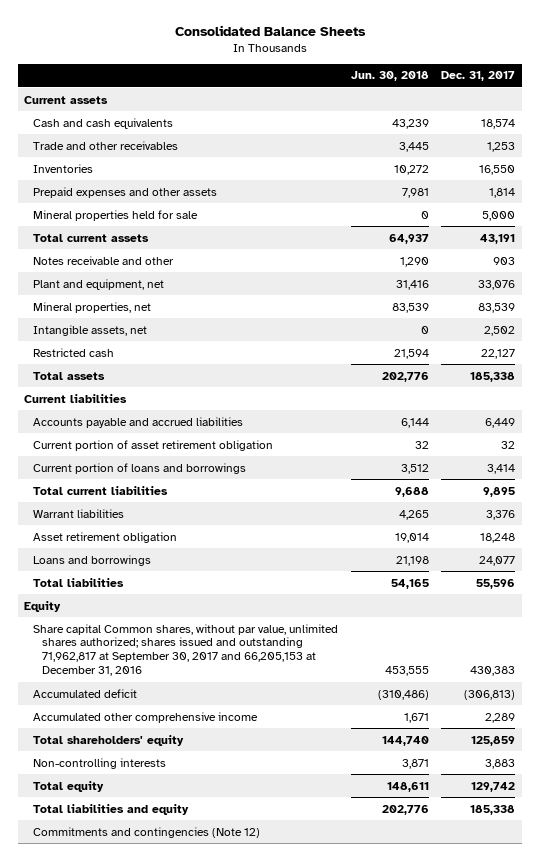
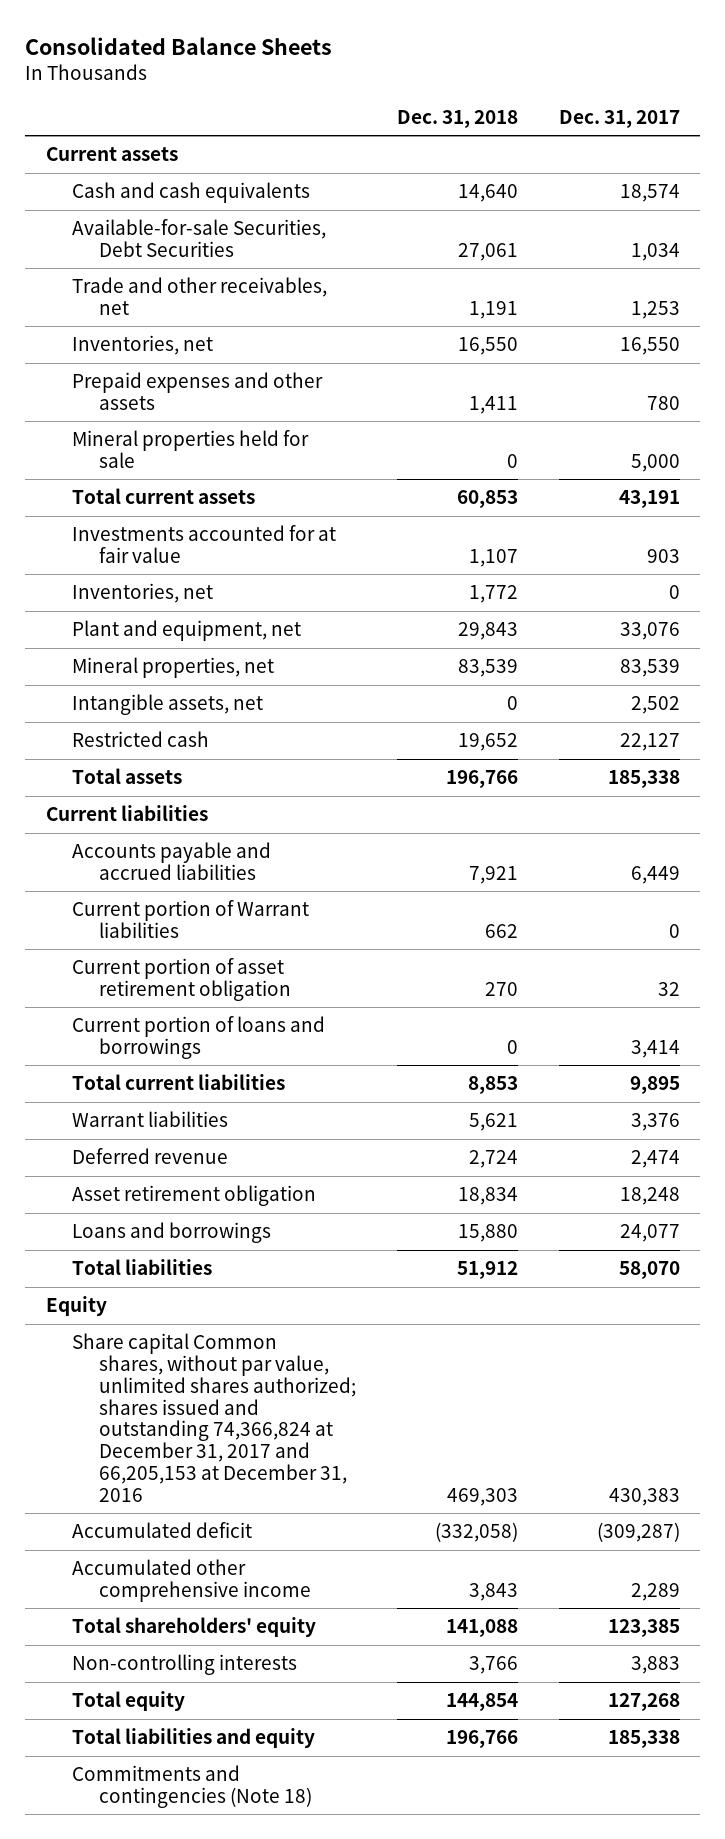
- | Jun. 30, 2018 | Dec. 31, 2017
+ | Dec. 31, 2018 | Dec. 31, 2017
- Trade and other receivables | 3,445 | 1,253
- Inventories | 10,272 | 16,550
- Prepaid expenses and other assets | 7,981 | 1,814
+ Available-for-sale Securities, Debt Securities | 27,061 | 1,034
+ Trade and other receivables, net | 1,191 | 1,253
+ Inventories, net | 16,550 | 16,550
+ Prepaid expenses and other assets | 1,411 | 780
- Notes receivable and other | 1,290 | 903
+ Investments accounted for at fair value | 1,107 | 903
+ Inventories, net | 1,772 | 0
+ Current portion of Warrant liabilities | 662 | 0
+ Deferred revenue | 2,724 | 2,474
- Total liabilities | 54,165 | 55,596
+ Total liabilities | 51,912 | 58,070
- Share capital Common shares, without par value, unlimited shares authorized; shares issued and outstanding 71,962,817 at September 30, 2017 and 66,205,153 at December 31, 2016 | 453,555 | 430,383
- Accumulated deficit | (310,486) | (306,813)
+ Share capital Common shares, without par value, unlimited shares authorized; shares issued and outstanding 74,366,824 at December 31, 2017 and 66,205,153 at December 31, 2016 | 469,303 | 430,383
+ Accumulated deficit | (332,058) | (309,287)
- Total shareholders' equity | 144,740 | 125,859
+ Total shareholders' equity | 141,088 | 123,385
- Total equity | 148,611 | 129,742
+ Total equity | 144,854 | 127,268
- Commitments and contingencies (Note 12)
+ Commitments and contingencies (Note 18)

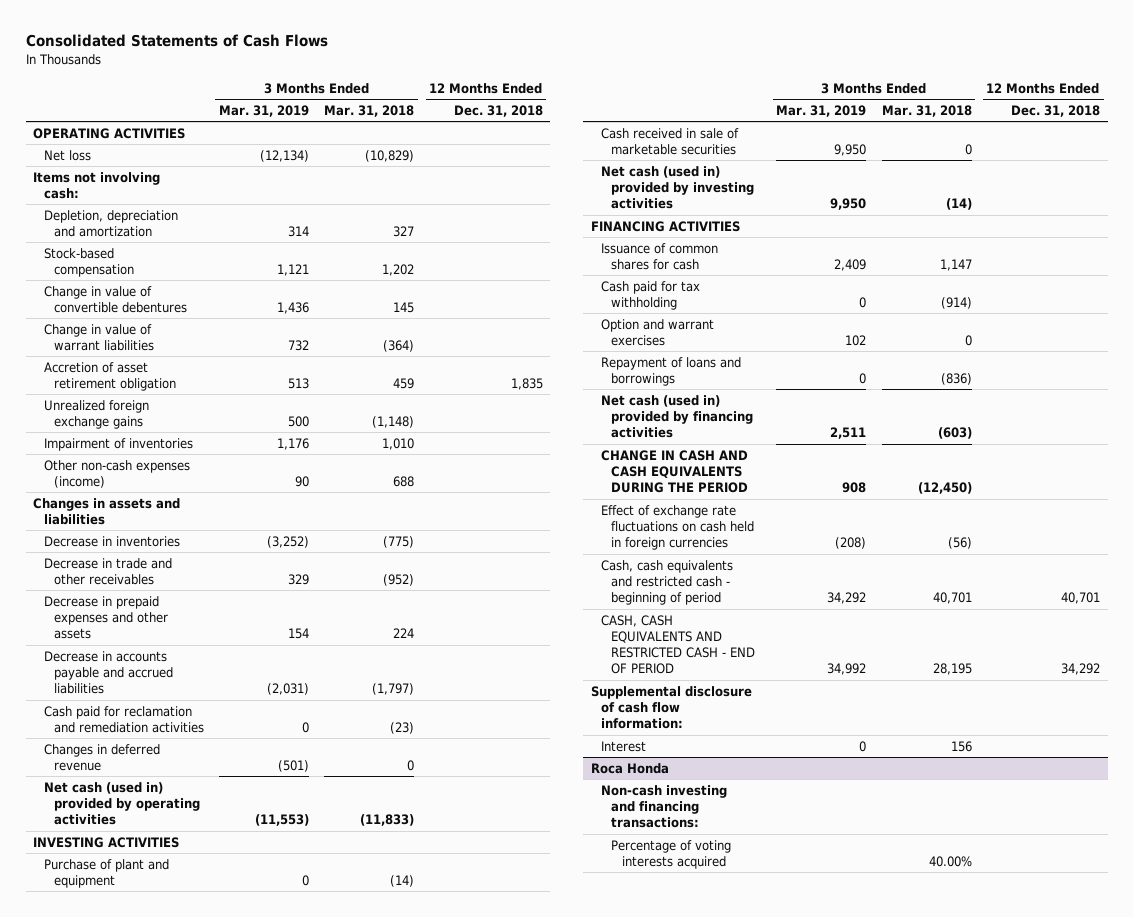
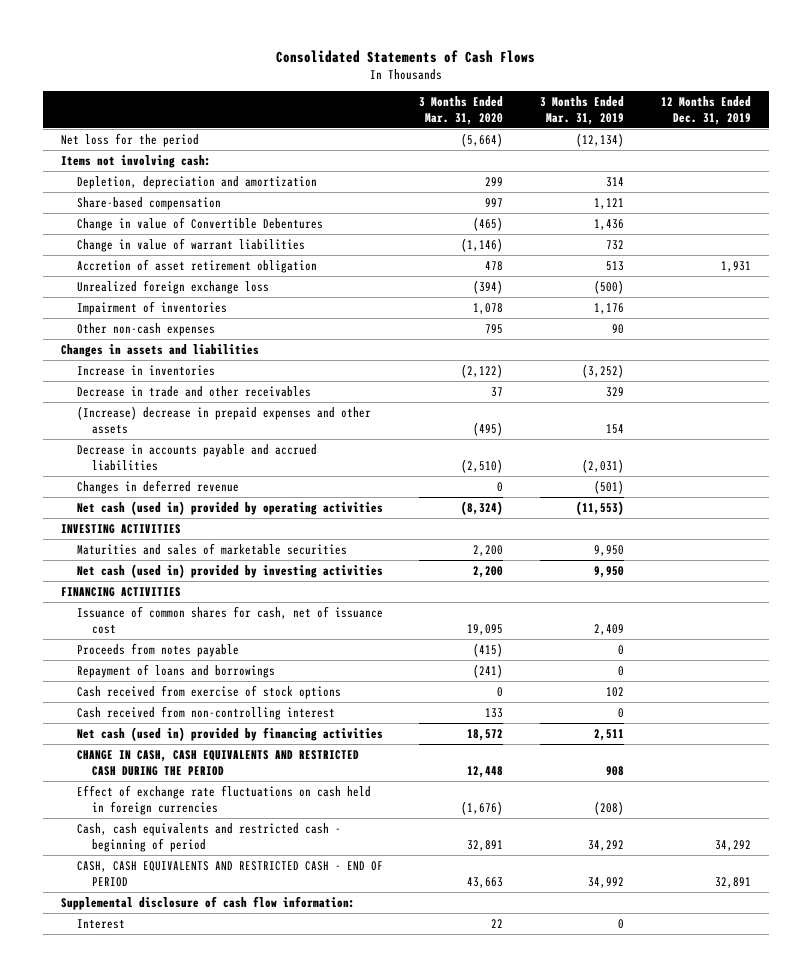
- | 3 Months Ended Mar. 31, 2019 | 3 Months Ended Mar. 31, 2018 | 12 Months Ended Dec. 31, 2018
+ | 3 Months Ended Mar. 31, 2020 | 3 Months Ended Mar. 31, 2019 | 12 Months Ended Dec. 31, 2019
- OPERATING ACTIVITIES
- Net loss | (12,134) | (10,829) |
+ Net loss for the period | (5,664) | (12,134) |
- Stock-based compensation | 1,121 | 1,202 |
- Change in value of convertible debentures | 1,436 | 145 |
+ Share-based compensation | 997 | 1,121 |
+ Change in value of Convertible Debentures | (465) | 1,436 |
- Unrealized foreign exchange gains | 500 | (1,148) |
+ Unrealized foreign exchange loss | (394) | (500) |
- Other non-cash expenses (income) | 90 | 688 |
+ Other non-cash expenses | 795 | 90 |
- Decrease in inventories | (3,252) | (775) |
+ Increase in inventories | (2,122) | (3,252) |
- Decrease in prepaid expenses and other assets | 154 | 224 |
+ (Increase) decrease in prepaid expenses and other assets | (495) | 154 |
- Cash paid for reclamation and remediation activities | 0 | (23) |
- Purchase of plant and equipment | 0 | (14) |
- Cash received in sale of marketable securities | 9,950 | 0 |
+ Maturities and sales of marketable securities | 2,200 | 9,950 |
- Issuance of common shares for cash | 2,409 | 1,147 |
- Cash paid for tax withholding | 0 | (914) |
- Option and warrant exercises | 102 | 0 |
+ Issuance of common shares for cash, net of issuance cost | 19,095 | 2,409 |
+ Proceeds from notes payable | (415) | 0 |
+ Cash received from exercise of stock options | 0 | 102 |
+ Cash received from non-controlling interest | 133 | 0 |
- CHANGE IN CASH AND CASH EQUIVALENTS DURING THE PERIOD | 908 | (12,450) |
+ CHANGE IN CASH, CASH EQUIVALENTS AND RESTRICTED CASH DURING THE PERIOD | 12,448 | 908 |
- Roca Honda
- Non-cash investing and financing transactions:
- Percentage of voting interests acquired | | 40.00% |

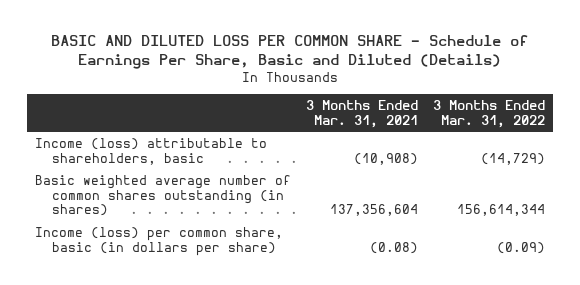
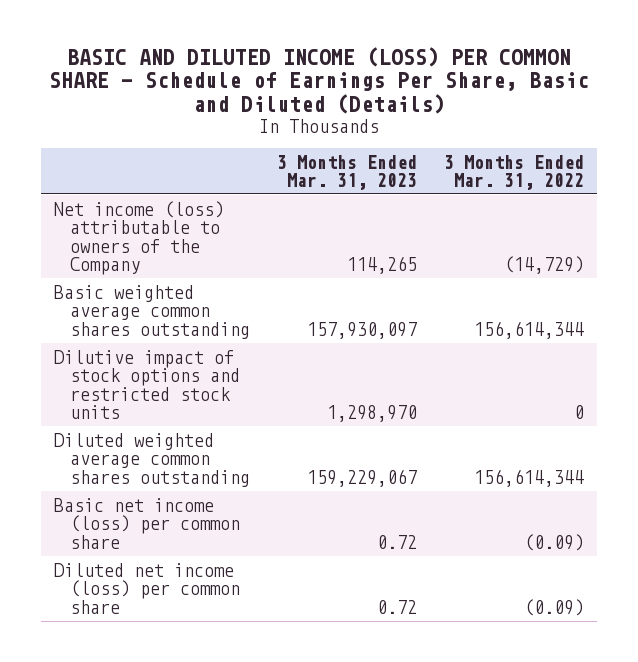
- BASIC AND DILUTED LOSS PER COMMON SHARE - Schedule of Earnings Per Share, Basic and Diluted (Details)
+ BASIC AND DILUTED INCOME (LOSS) PER COMMON SHARE - Schedule of Earnings Per Share, Basic and Diluted (Details)
- | 3 Months Ended Mar. 31, 2021 | 3 Months Ended Mar. 31, 2022
+ | 3 Months Ended Mar. 31, 2023 | 3 Months Ended Mar. 31, 2022
- Income (loss) attributable to shareholders, basic | (10,908) | (14,729)
- Basic weighted average number of common shares outstanding (in shares) | 137,356,604 | 156,614,344
- Income (loss) per common share, basic (in dollars per share) | (0.08) | (0.09)
+ Net income (loss) attributable to owners of the Company | 114,265 | (14,729)
+ Basic weighted average common shares outstanding | 157,930,097 | 156,614,344
+ Dilutive impact of stock options and restricted stock units | 1,298,970 | 0
+ Diluted weighted average common shares outstanding | 159,229,067 | 156,614,344
+ Basic net income (loss) per common share | 0.72 | (0.09)
+ Diluted net income (loss) per common share | 0.72 | (0.09)

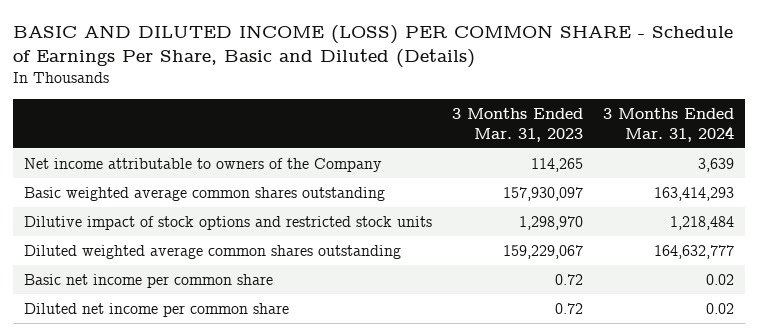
- | 3 Months Ended Mar. 31, 2023 | 3 Months Ended Mar. 31, 2022
+ | 3 Months Ended Mar. 31, 2023 | 3 Months Ended Mar. 31, 2024
- Net income (loss) attributable to owners of the Company | 114,265 | (14,729)
+ Net income attributable to owners of the Company | 114,265 | 3,639
- Basic net income (loss) per common share | 0.72 | (0.09)
- Diluted net income (loss) per common share | 0.72 | (0.09)
+ Basic net income per common share | 0.72 | 0.02
+ Diluted net income per common share | 0.72 | 0.02

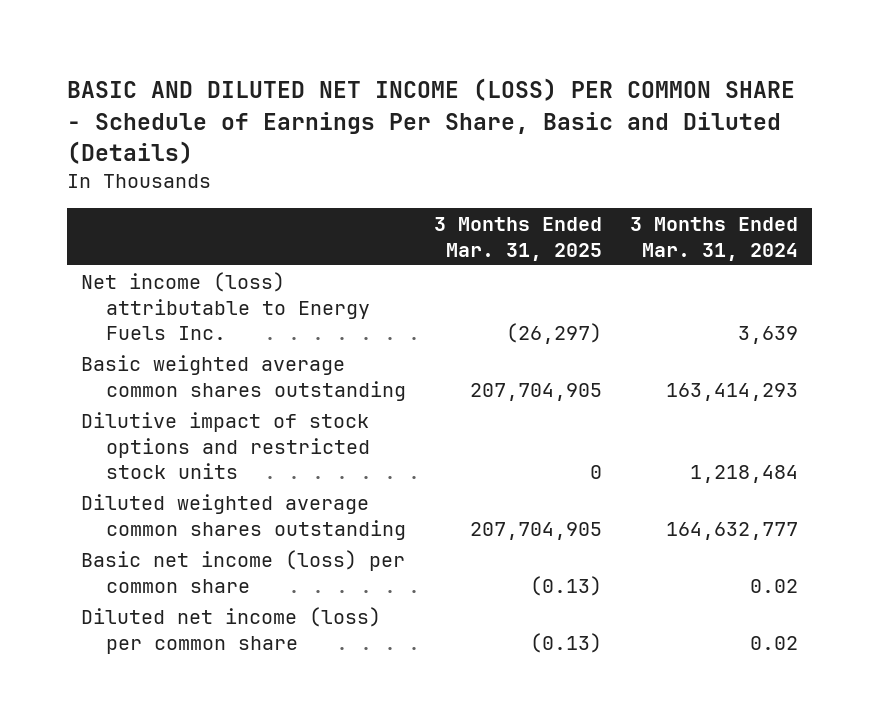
- BASIC AND DILUTED INCOME (LOSS) PER COMMON SHARE - Schedule of Earnings Per Share, Basic and Diluted (Details)
+ BASIC AND DILUTED NET INCOME (LOSS) PER COMMON SHARE - Schedule of Earnings Per Share, Basic and Diluted (Details)
- | 3 Months Ended Mar. 31, 2023 | 3 Months Ended Mar. 31, 2024
+ | 3 Months Ended Mar. 31, 2025 | 3 Months Ended Mar. 31, 2024
- Net income attributable to owners of the Company | 114,265 | 3,639
+ Net income (loss) attributable to Energy Fuels Inc. | (26,297) | 3,639
- Basic net income per common share | 0.72 | 0.02
- Diluted net income per common share | 0.72 | 0.02
+ Basic net income (loss) per common share | (0.13) | 0.02
+ Diluted net income (loss) per common share | (0.13) | 0.02

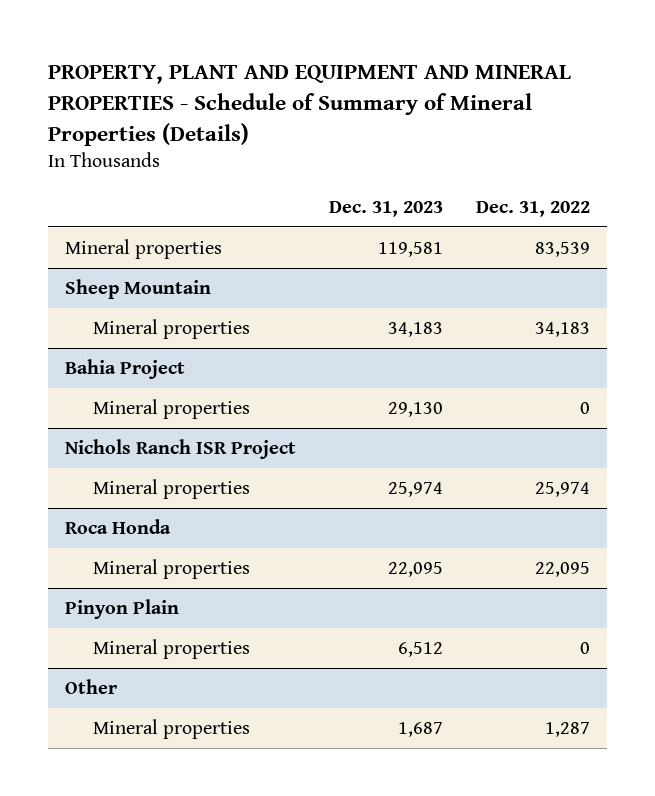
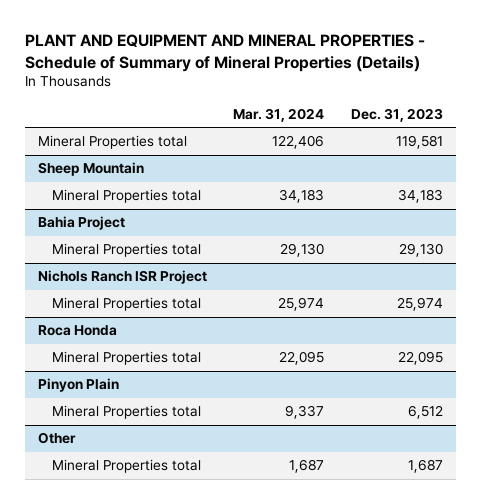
- PROPERTY, PLANT AND EQUIPMENT AND MINERAL PROPERTIES - Schedule of Summary of Mineral Properties (Details)
+ PLANT AND EQUIPMENT AND MINERAL PROPERTIES - Schedule of Summary of Mineral Properties (Details)
- | Dec. 31, 2023 | Dec. 31, 2022
+ | Mar. 31, 2024 | Dec. 31, 2023
- Mineral properties | 119,581 | 83,539
+ Mineral Properties total | 122,406 | 119,581
@ Sheep Mountain
- Mineral properties | 34,183 | 34,183
+ Mineral Properties total | 34,183 | 34,183
@ Bahia Project
- Mineral properties | 29,130 | 0
+ Mineral Properties total | 29,130 | 29,130
@ Nichols Ranch ISR Project
- Mineral properties | 25,974 | 25,974
+ Mineral Properties total | 25,974 | 25,974
@ Roca Honda
- Mineral properties | 22,095 | 22,095
+ Mineral Properties total | 22,095 | 22,095
@ Pinyon Plain
- Mineral properties | 6,512 | 0
+ Mineral Properties total | 9,337 | 6,512
@ Other
- Mineral properties | 1,687 | 1,287
+ Mineral Properties total | 1,687 | 1,687

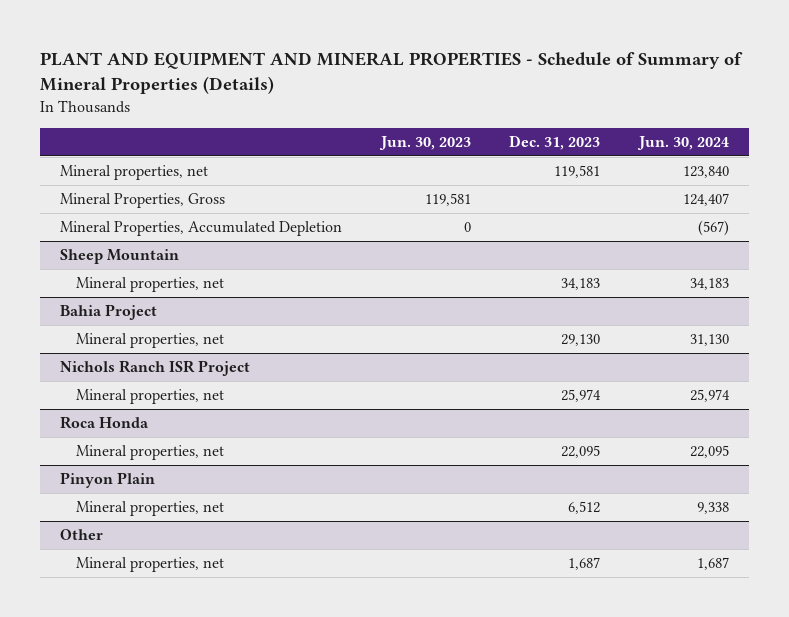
- | Mar. 31, 2024 | Dec. 31, 2023
+ | Jun. 30, 2023 | Dec. 31, 2023 | Jun. 30, 2024
- Mineral Properties total | 122,406 | 119,581
+ Mineral properties, net | | 119,581 | 123,840
+ Mineral Properties, Gross | 119,581 | | 124,407
+ Mineral Properties, Accumulated Depletion | 0 | | (567)
@ Sheep Mountain
- Mineral Properties total | 34,183 | 34,183
+ Mineral properties, net | | 34,183 | 34,183
@ Bahia Project
- Mineral Properties total | 29,130 | 29,130
+ Mineral properties, net | | 29,130 | 31,130
@ Nichols Ranch ISR Project
- Mineral Properties total | 25,974 | 25,974
+ Mineral properties, net | | 25,974 | 25,974
@ Roca Honda
- Mineral Properties total | 22,095 | 22,095
+ Mineral properties, net | | 22,095 | 22,095
@ Pinyon Plain
- Mineral Properties total | 9,337 | 6,512
+ Mineral properties, net | | 6,512 | 9,338
@ Other
- Mineral Properties total | 1,687 | 1,687
+ Mineral properties, net | | 1,687 | 1,687

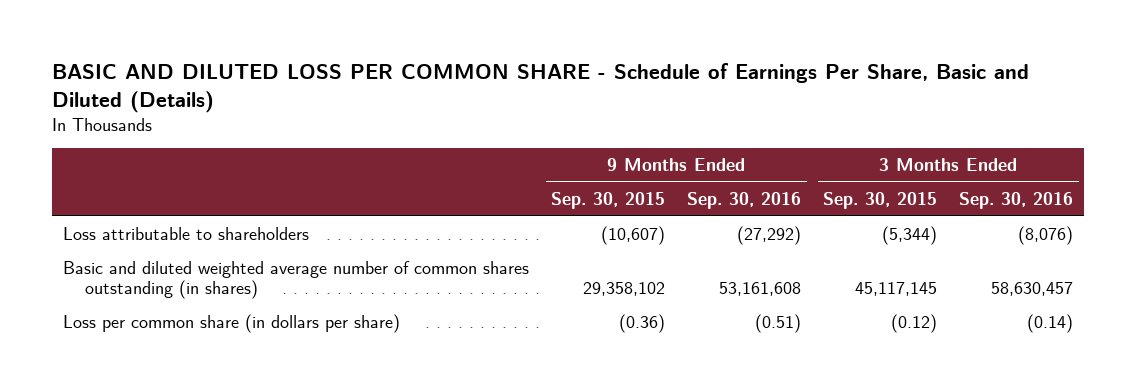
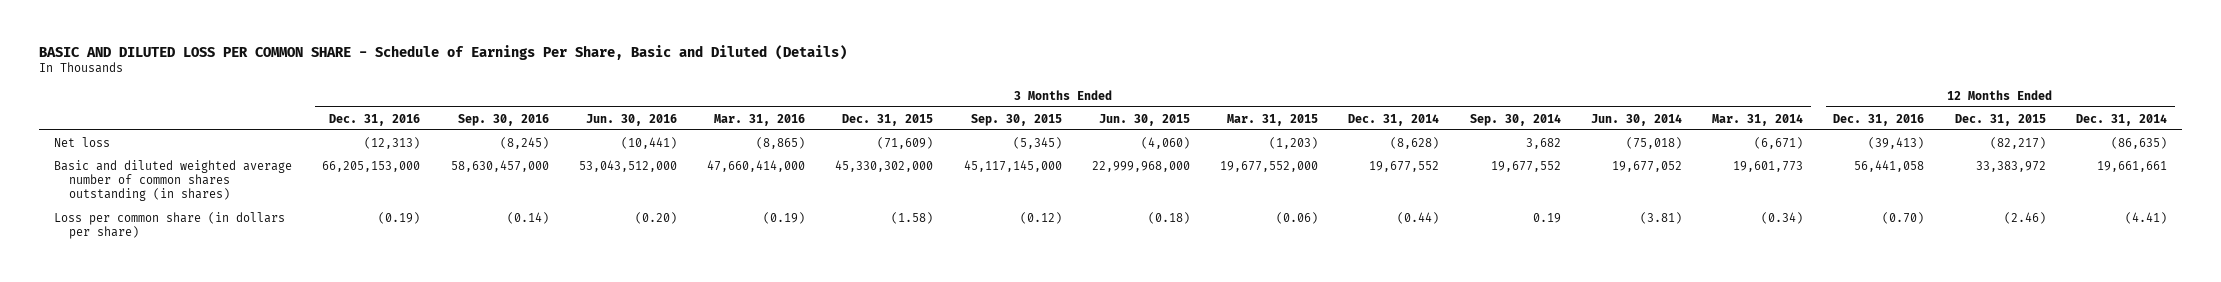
- | 9 Months Ended Sep. 30, 2015 | 9 Months Ended Sep. 30, 2016 | 3 Months Ended Sep. 30, 2015 | 3 Months Ended Sep. 30, 2016
+ | 3 Months Ended Dec. 31, 2016 | 3 Months Ended Sep. 30, 2016 | 3 Months Ended Jun. 30, 2016 | 3 Months Ended Mar. 31, 2016 | 3 Months Ended Dec. 31, 2015 | 3 Months Ended Sep. 30, 2015 | 3 Months Ended Jun. 30, 2015 | 3 Months Ended Mar. 31, 2015 | 3 Months Ended Dec. 31, 2014 | 3 Months Ended Sep. 30, 2014 | 3 Months Ended Jun. 30, 2014 | 3 Months Ended Mar. 31, 2014 | 12 Months Ended Dec. 31, 2016 | 12 Months Ended Dec. 31, 2015 | 12 Months Ended Dec. 31, 2014
- Loss attributable to shareholders | (10,607) | (27,292) | (5,344) | (8,076)
- Basic and diluted weighted average number of common shares outstanding (in shares) | 29,358,102 | 53,161,608 | 45,117,145 | 58,630,457
+ Net loss | (12,313) | (8,245) | (10,441) | (8,865) | (71,609) | (5,345) | (4,060) | (1,203) | (8,628) | 3,682 | (75,018) | (6,671) | (39,413) | (82,217) | (86,635)
+ Basic and diluted weighted average number of common shares outstanding (in shares) | 66,205,153,000 | 58,630,457,000 | 53,043,512,000 | 47,660,414,000 | 45,330,302,000 | 45,117,145,000 | 22,999,968,000 | 19,677,552,000 | 19,677,552 | 19,677,552 | 19,677,052 | 19,601,773 | 56,441,058 | 33,383,972 | 19,661,661

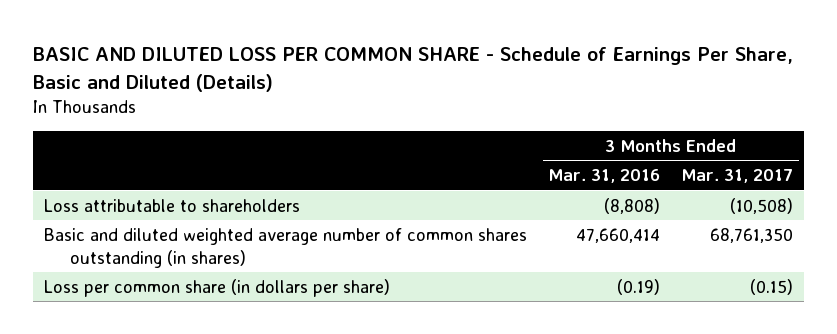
- | 3 Months Ended Dec. 31, 2016 | 3 Months Ended Sep. 30, 2016 | 3 Months Ended Jun. 30, 2016 | 3 Months Ended Mar. 31, 2016 | 3 Months Ended Dec. 31, 2015 | 3 Months Ended Sep. 30, 2015 | 3 Months Ended Jun. 30, 2015 | 3 Months Ended Mar. 31, 2015 | 3 Months Ended Dec. 31, 2014 | 3 Months Ended Sep. 30, 2014 | 3 Months Ended Jun. 30, 2014 | 3 Months Ended Mar. 31, 2014 | 12 Months Ended Dec. 31, 2016 | 12 Months Ended Dec. 31, 2015 | 12 Months Ended Dec. 31, 2014
+ | 3 Months Ended Mar. 31, 2016 | 3 Months Ended Mar. 31, 2017
- Net loss | (12,313) | (8,245) | (10,441) | (8,865) | (71,609) | (5,345) | (4,060) | (1,203) | (8,628) | 3,682 | (75,018) | (6,671) | (39,413) | (82,217) | (86,635)
- Basic and diluted weighted average number of common shares outstanding (in shares) | 66,205,153,000 | 58,630,457,000 | 53,043,512,000 | 47,660,414,000 | 45,330,302,000 | 45,117,145,000 | 22,999,968,000 | 19,677,552,000 | 19,677,552 | 19,677,552 | 19,677,052 | 19,601,773 | 56,441,058 | 33,383,972 | 19,661,661
+ Loss attributable to shareholders | (8,808) | (10,508)
+ Basic and diluted weighted average number of common shares outstanding (in shares) | 47,660,414 | 68,761,350

